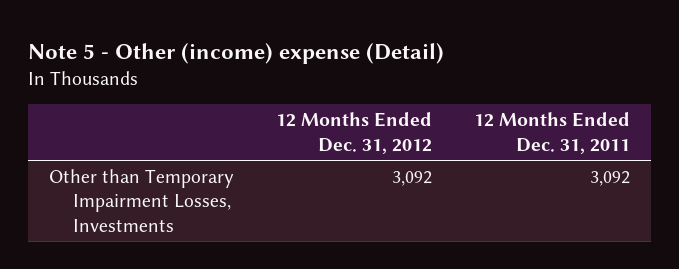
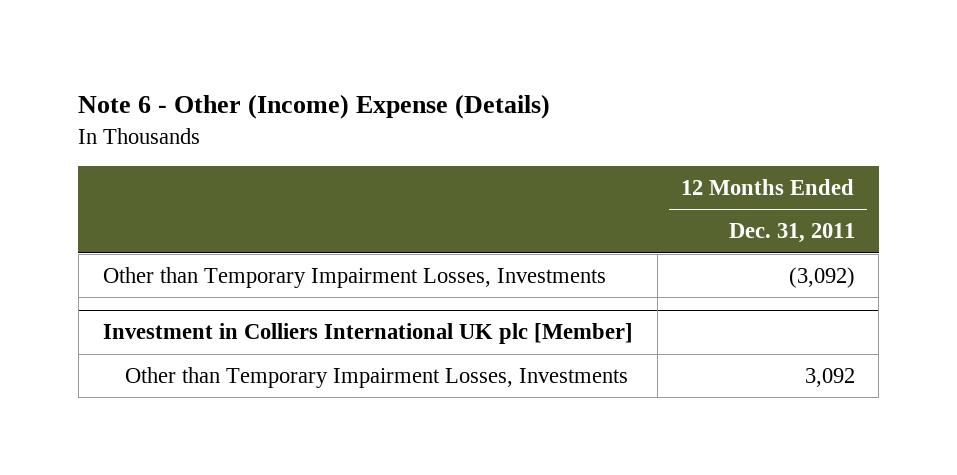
- Note 5 - Other (income) expense (Detail)
+ Note 6 - Other (Income) Expense (Details)
- | 12 Months Ended Dec. 31, 2012 | 12 Months Ended Dec. 31, 2011
+ | 12 Months Ended Dec. 31, 2011
+ Other than Temporary Impairment Losses, Investments | (3,092)
+ Investment in Colliers International UK plc [Member]

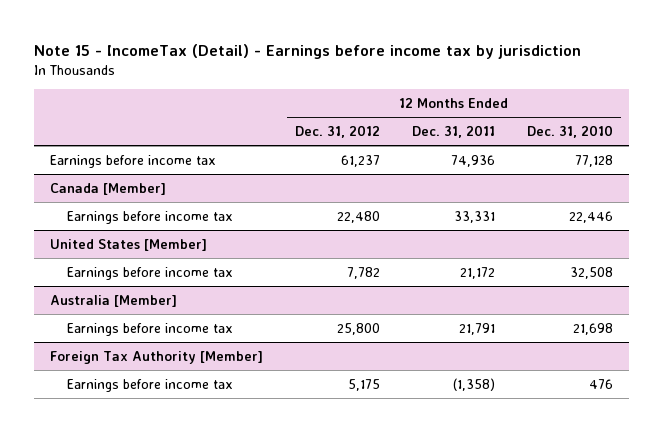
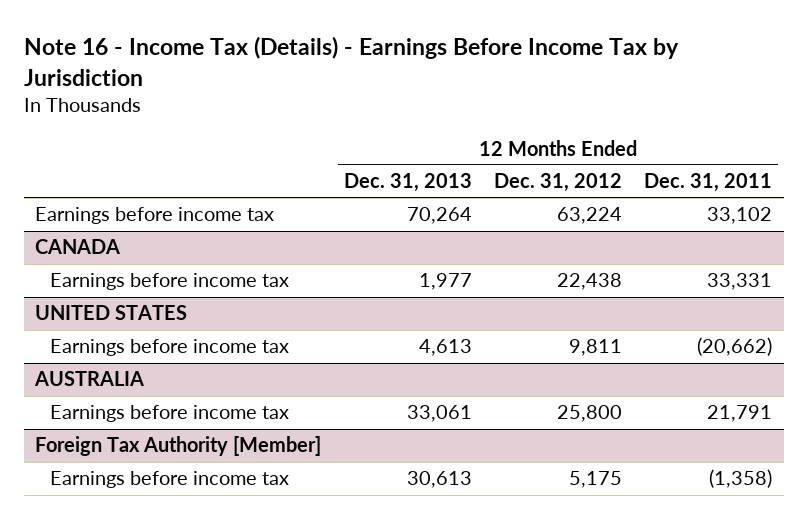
- Note 15 - IncomeTax (Detail) - Earnings before income tax by jurisdiction
+ Note 16 - Income Tax (Details) - Earnings Before Income Tax by Jurisdiction
- | 12 Months Ended Dec. 31, 2012 | 12 Months Ended Dec. 31, 2011 | 12 Months Ended Dec. 31, 2010
+ | 12 Months Ended Dec. 31, 2013 | 12 Months Ended Dec. 31, 2012 | 12 Months Ended Dec. 31, 2011
- Earnings before income tax | 61,237 | 74,936 | 77,128
- Canada [Member]
- Earnings before income tax | 22,480 | 33,331 | 22,446
- United States [Member]
- Earnings before income tax | 7,782 | 21,172 | 32,508
- Australia [Member]
+ Earnings before income tax | 70,264 | 63,224 | 33,102
+ CANADA
+ Earnings before income tax | 1,977 | 22,438 | 33,331
+ UNITED STATES
+ Earnings before income tax | 4,613 | 9,811 | (20,662)
+ AUSTRALIA

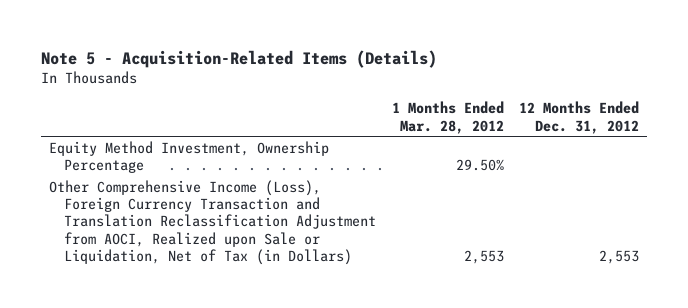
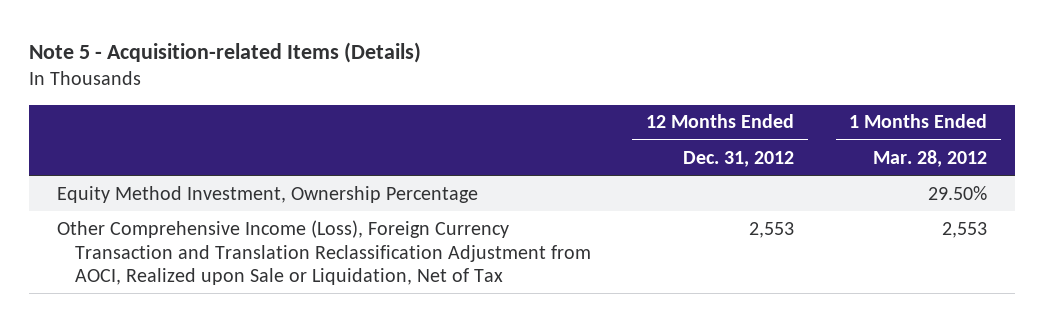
- Note 5 - Acquisition-Related Items (Details)
+ Note 5 - Acquisition-related Items (Details)
- | 1 Months Ended Mar. 28, 2012 | 12 Months Ended Dec. 31, 2012
+ | 12 Months Ended Dec. 31, 2012 | 1 Months Ended Mar. 28, 2012
- Other Comprehensive Income (Loss), Foreign Currency Transaction and Translation Reclassification Adjustment from AOCI, Realized upon Sale or Liquidation, Net of Tax (in Dollars) | 2,553 | 2,553
+ Other Comprehensive Income (Loss), Foreign Currency Transaction and Translation Reclassification Adjustment from AOCI, Realized upon Sale or Liquidation, Net of Tax | 2,553 | 2,553

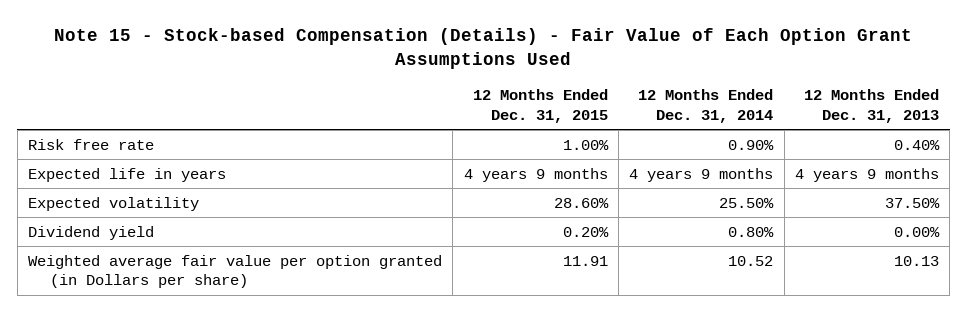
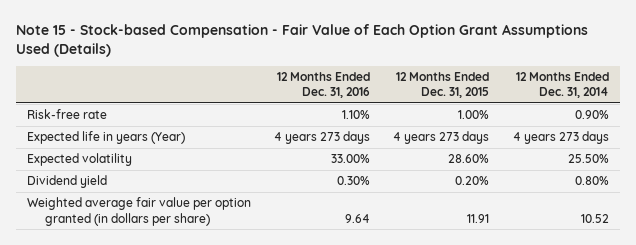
- Note 15 - Stock-based Compensation (Details) - Fair Value of Each Option Grant Assumptions Used
+ Note 15 - Stock-based Compensation - Fair Value of Each Option Grant Assumptions Used (Details)
- | 12 Months Ended Dec. 31, 2015 | 12 Months Ended Dec. 31, 2014 | 12 Months Ended Dec. 31, 2013
+ | 12 Months Ended Dec. 31, 2016 | 12 Months Ended Dec. 31, 2015 | 12 Months Ended Dec. 31, 2014
- Risk free rate | 1.00% | 0.90% | 0.40%
- Expected life in years | 4 years 9 months | 4 years 9 months | 4 years 9 months
+ Risk-free rate | 1.10% | 1.00% | 0.90%
+ Expected life in years (Year) | 4 years 273 days | 4 years 273 days | 4 years 273 days
- Weighted average fair value per option granted (in Dollars per share) | 11.91 | 10.52 | 10.13
+ Weighted average fair value per option granted (in dollars per share) | 9.64 | 11.91 | 10.52

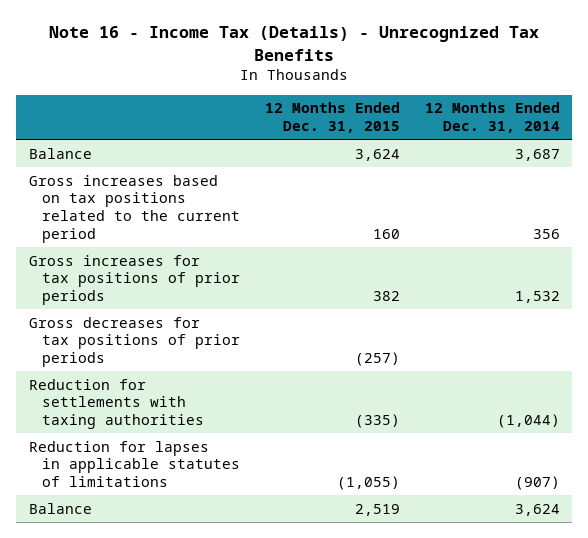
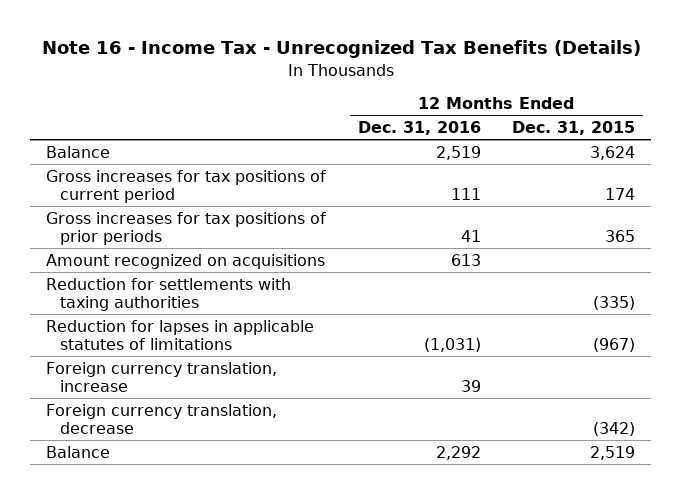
- Note 16 - Income Tax (Details) - Unrecognized Tax Benefits
+ Note 16 - Income Tax - Unrecognized Tax Benefits (Details)
- | 12 Months Ended Dec. 31, 2015 | 12 Months Ended Dec. 31, 2014
+ | 12 Months Ended Dec. 31, 2016 | 12 Months Ended Dec. 31, 2015
- Gross increases based on tax positions related to the current period | 160 | 356
- Gross increases for tax positions of prior periods | 382 | 1,532
- Gross decreases for tax positions of prior periods | (257) |
+ Gross increases for tax positions of current period | 111 | 174
+ Gross increases for tax positions of prior periods | 41 | 365
+ Amount recognized on acquisitions | 613 |
- Reduction for lapses in applicable statutes of limitations | (1,055) | (907)
+ Reduction for lapses in applicable statutes of limitations | (1,031) | (967)
+ Foreign currency translation, increase | 39 |
+ Foreign currency translation, decrease | | (342)

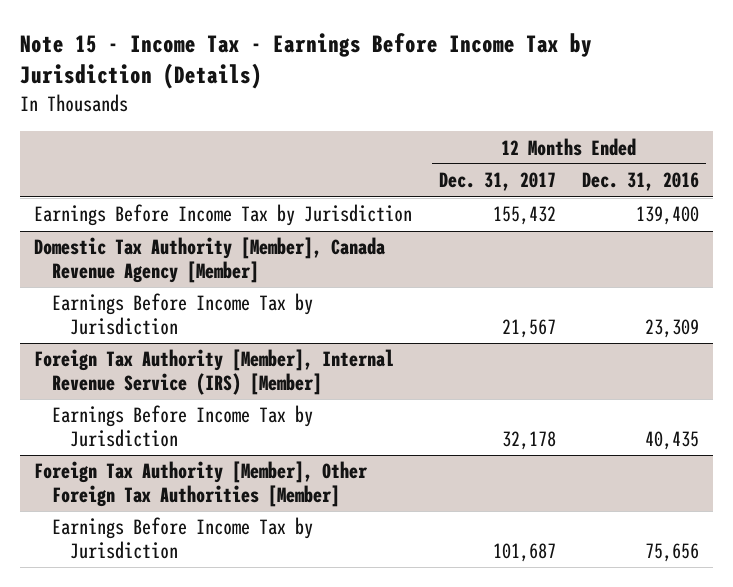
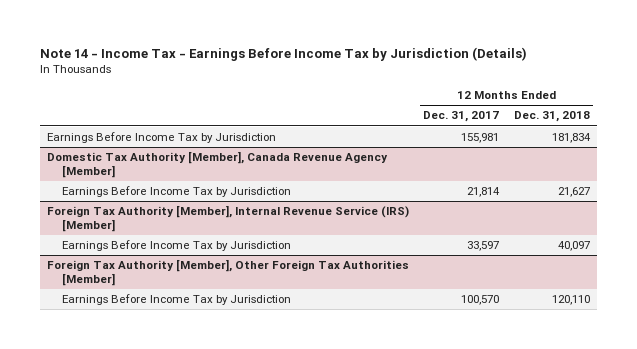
- Note 15 - Income Tax - Earnings Before Income Tax by Jurisdiction (Details)
+ Note 14 - Income Tax - Earnings Before Income Tax by Jurisdiction (Details)
- | 12 Months Ended Dec. 31, 2017 | 12 Months Ended Dec. 31, 2016
+ | 12 Months Ended Dec. 31, 2017 | 12 Months Ended Dec. 31, 2018
- Earnings Before Income Tax by Jurisdiction | 155,432 | 139,400
+ Earnings Before Income Tax by Jurisdiction | 155,981 | 181,834
@ Domestic Tax Authority [Member], Canada Revenue Agency [Member]
- Earnings Before Income Tax by Jurisdiction | 21,567 | 23,309
+ Earnings Before Income Tax by Jurisdiction | 21,814 | 21,627
@ Foreign Tax Authority [Member], Internal Revenue Service (IRS) [Member]
- Earnings Before Income Tax by Jurisdiction | 32,178 | 40,435
+ Earnings Before Income Tax by Jurisdiction | 33,597 | 40,097
@ Foreign Tax Authority [Member], Other Foreign Tax Authorities [Member]
- Earnings Before Income Tax by Jurisdiction | 101,687 | 75,656
+ Earnings Before Income Tax by Jurisdiction | 100,570 | 120,110

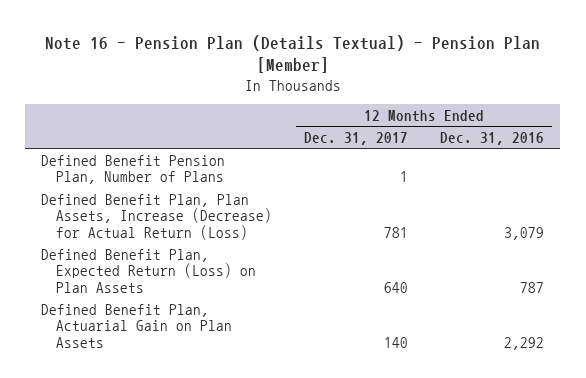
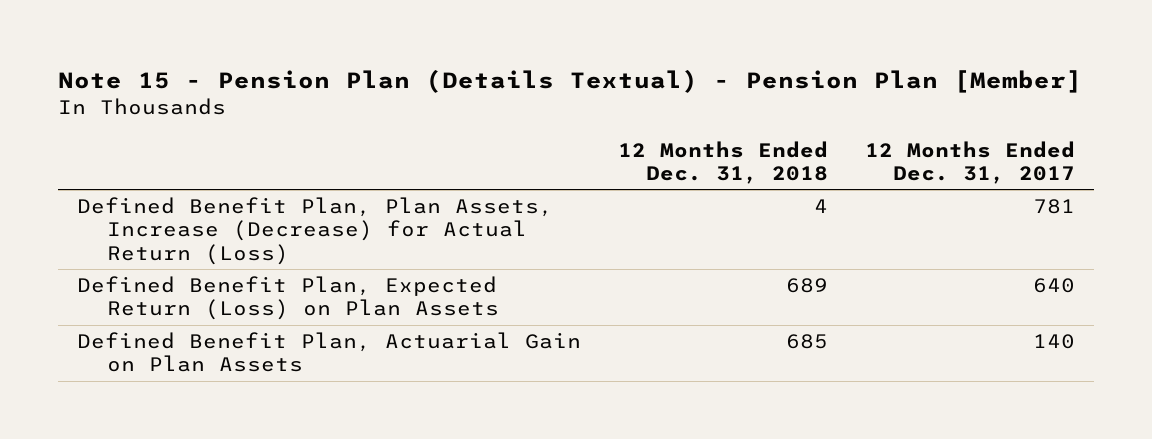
- Note 16 - Pension Plan (Details Textual) - Pension Plan [Member]
+ Note 15 - Pension Plan (Details Textual) - Pension Plan [Member]
- | 12 Months Ended Dec. 31, 2017 | 12 Months Ended Dec. 31, 2016
+ | 12 Months Ended Dec. 31, 2018 | 12 Months Ended Dec. 31, 2017
- Defined Benefit Pension Plan, Number of Plans | 1 |

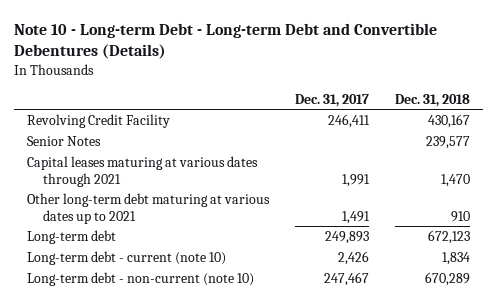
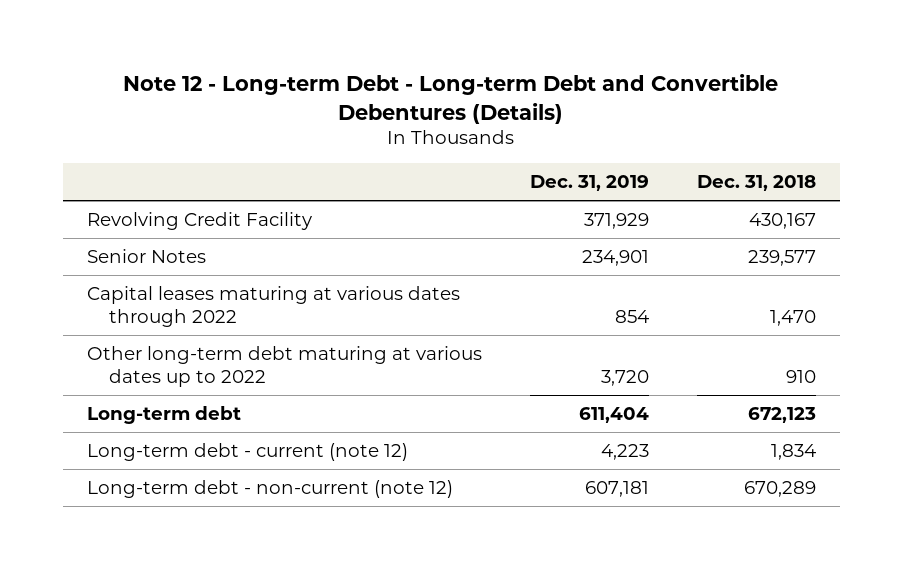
- Note 10 - Long-term Debt - Long-term Debt and Convertible Debentures (Details)
+ Note 12 - Long-term Debt - Long-term Debt and Convertible Debentures (Details)
- | Dec. 31, 2017 | Dec. 31, 2018
+ | Dec. 31, 2019 | Dec. 31, 2018
- Capital leases maturing at various dates through 2021 | 1,991 | 1,470
- Other long-term debt maturing at various dates up to 2021 | 1,491 | 910
+ Capital leases maturing at various dates through 2022 | 854 | 1,470
+ Other long-term debt maturing at various dates up to 2022 | 3,720 | 910
- Long-term debt - current (note 10) | 2,426 | 1,834
- Long-term debt - non-current (note 10) | 247,467 | 670,289
+ Long-term debt - current (note 12) | 4,223 | 1,834
+ Long-term debt - non-current (note 12) | 607,181 | 670,289

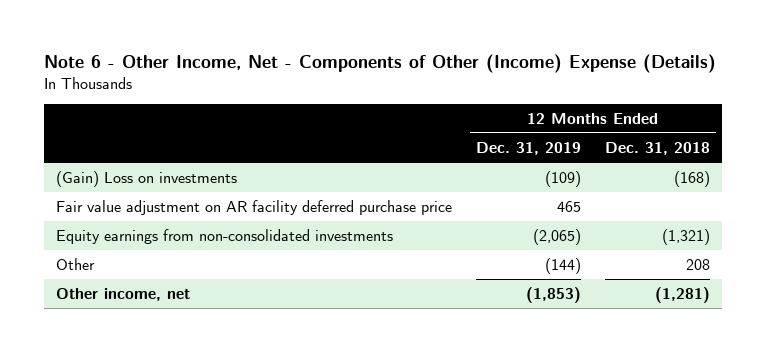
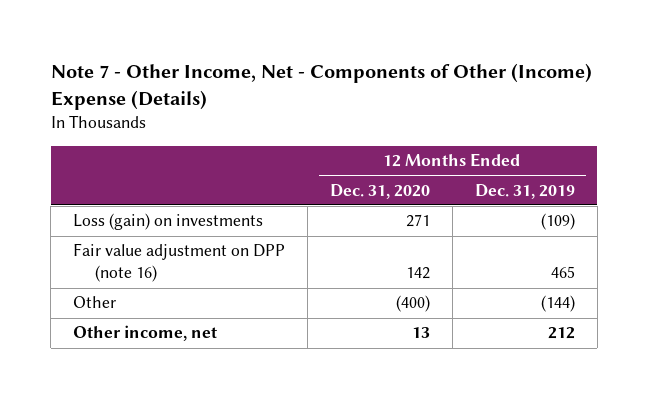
- Note 6 - Other Income, Net - Components of Other (Income) Expense (Details)
+ Note 7 - Other Income, Net - Components of Other (Income) Expense (Details)
- | 12 Months Ended Dec. 31, 2019 | 12 Months Ended Dec. 31, 2018
+ | 12 Months Ended Dec. 31, 2020 | 12 Months Ended Dec. 31, 2019
- (Gain) Loss on investments | (109) | (168)
- Fair value adjustment on AR facility deferred purchase price | 465 |
- Equity earnings from non-consolidated investments | (2,065) | (1,321)
+ Loss (gain) on investments | 271 | (109)
+ Fair value adjustment on DPP (note 16) | 142 | 465
- Other income, net | (1,853) | (1,281)
+ Other income, net | 13 | 212

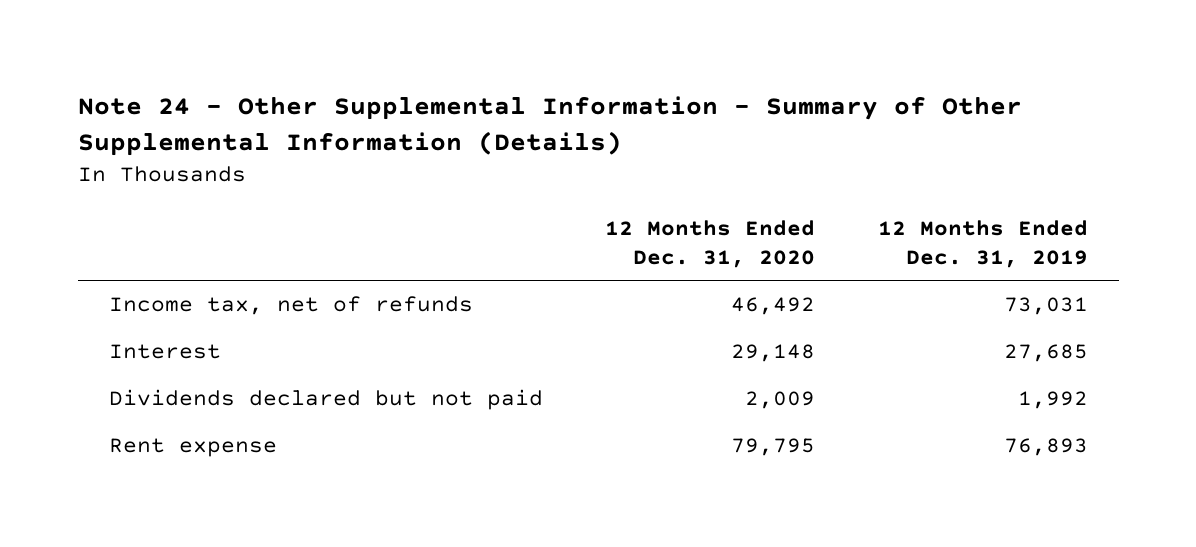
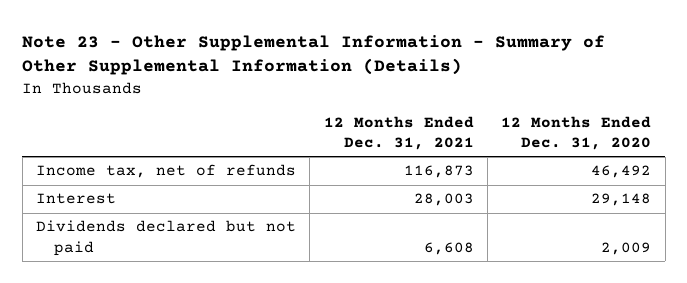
- Note 24 - Other Supplemental Information - Summary of Other Supplemental Information (Details)
+ Note 23 - Other Supplemental Information - Summary of Other Supplemental Information (Details)
- | 12 Months Ended Dec. 31, 2020 | 12 Months Ended Dec. 31, 2019
+ | 12 Months Ended Dec. 31, 2021 | 12 Months Ended Dec. 31, 2020
- Rent expense | 79,795 | 76,893

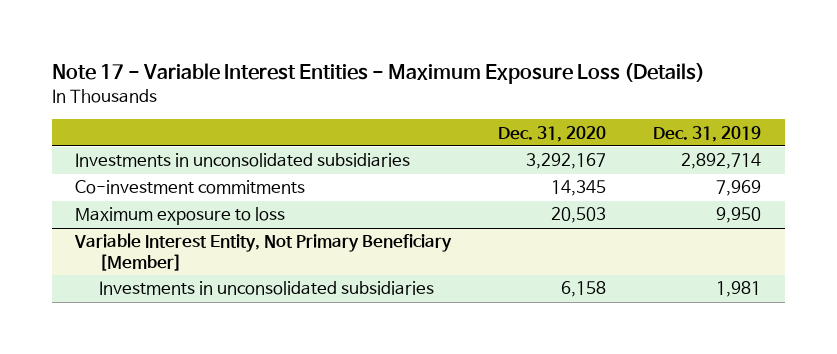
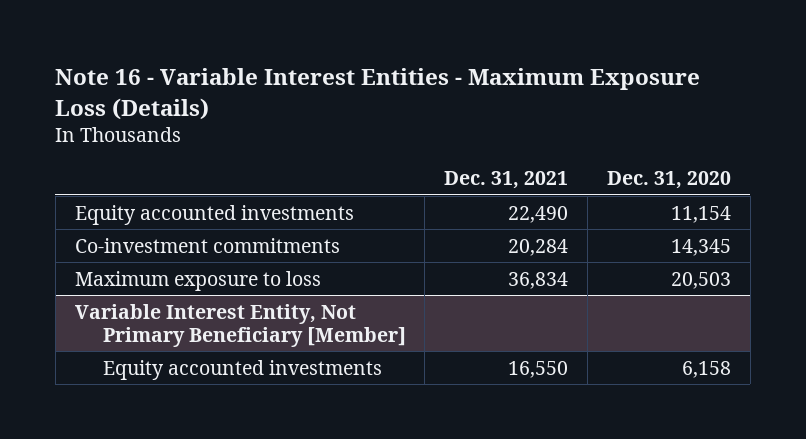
- Note 17 - Variable Interest Entities - Maximum Exposure Loss (Details)
+ Note 16 - Variable Interest Entities - Maximum Exposure Loss (Details)
- | Dec. 31, 2020 | Dec. 31, 2019
+ | Dec. 31, 2021 | Dec. 31, 2020
- Investments in unconsolidated subsidiaries | 3,292,167 | 2,892,714
+ Equity accounted investments | 22,490 | 11,154
@ Variable Interest Entity, Not Primary Beneficiary [Member]
- Investments in unconsolidated subsidiaries | 6,158 | 1,981
+ Equity accounted investments | 16,550 | 6,158

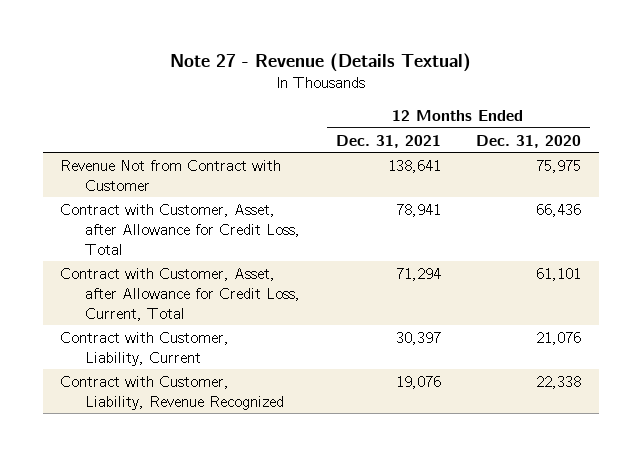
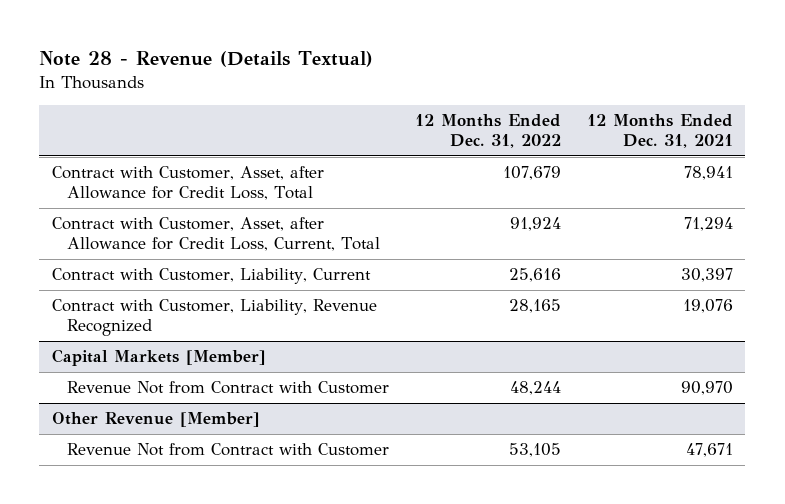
- Note 27 - Revenue (Details Textual)
+ Note 28 - Revenue (Details Textual)
- | 12 Months Ended Dec. 31, 2021 | 12 Months Ended Dec. 31, 2020
+ | 12 Months Ended Dec. 31, 2022 | 12 Months Ended Dec. 31, 2021
- Revenue Not from Contract with Customer | 138,641 | 75,975
+ Capital Markets [Member]
+ Revenue Not from Contract with Customer | 48,244 | 90,970
+ Other Revenue [Member]
+ Revenue Not from Contract with Customer | 53,105 | 47,671

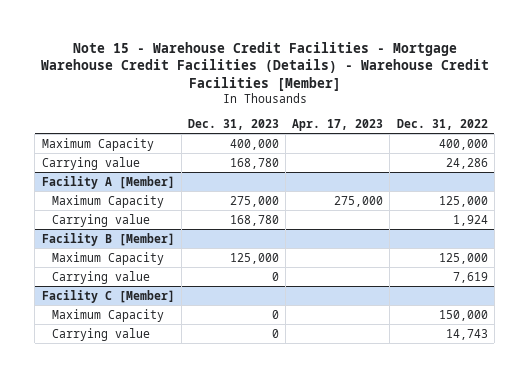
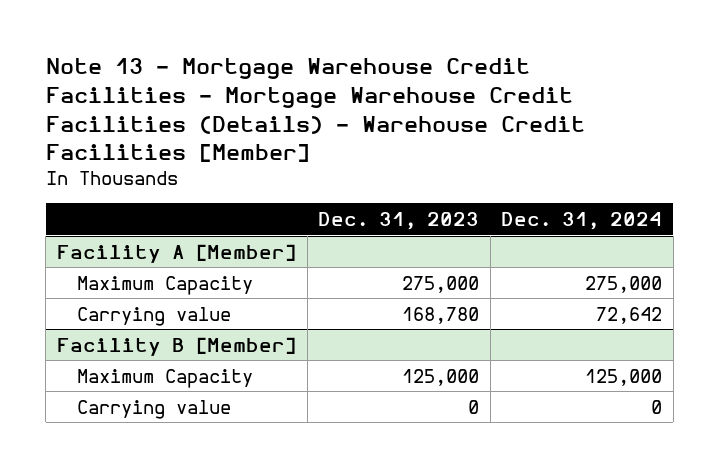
- Note 15 - Warehouse Credit Facilities - Mortgage Warehouse Credit Facilities (Details) - Warehouse Credit Facilities [Member]
+ Note 13 - Mortgage Warehouse Credit Facilities - Mortgage Warehouse Credit Facilities (Details) - Warehouse Credit Facilities [Member]
- | Dec. 31, 2023 | Apr. 17, 2023 | Dec. 31, 2022
+ | Dec. 31, 2023 | Dec. 31, 2024
- Maximum Capacity | 400,000 | | 400,000
- Carrying value | 168,780 | | 24,286
- Facility C [Member]
- Maximum Capacity | 0 | | 150,000
- Carrying value | 0 | | 14,743

